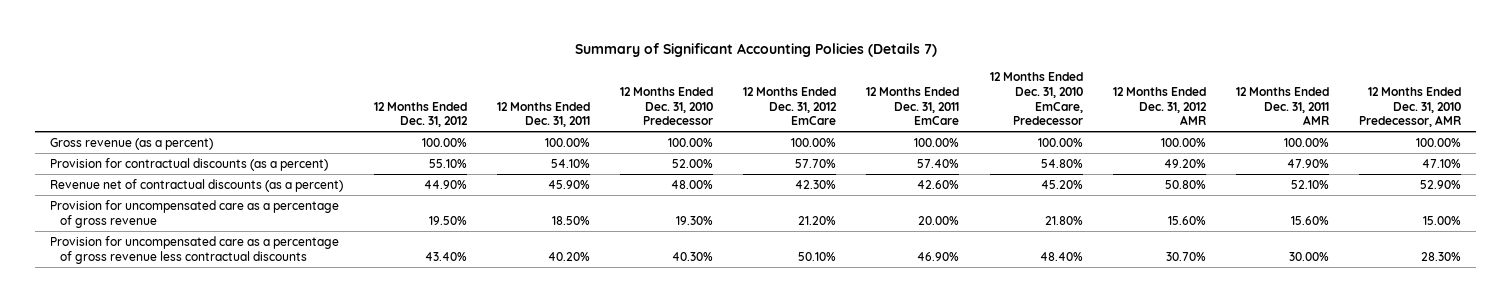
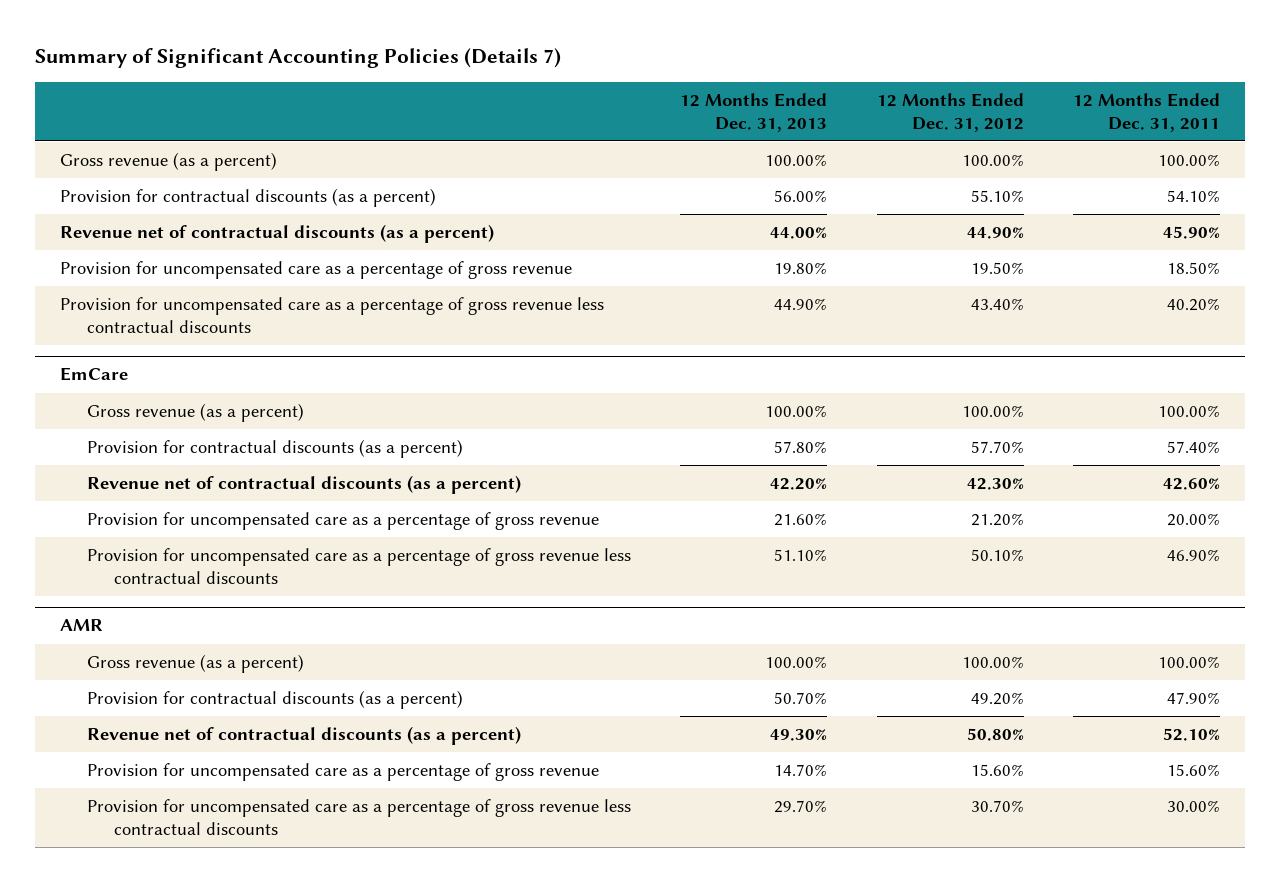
- | 12 Months Ended Dec. 31, 2012 | 12 Months Ended Dec. 31, 2011 | 12 Months Ended Dec. 31, 2010 Predecessor | 12 Months Ended Dec. 31, 2012 EmCare | 12 Months Ended Dec. 31, 2011 EmCare | 12 Months Ended Dec. 31, 2010 EmCare, Predecessor | 12 Months Ended Dec. 31, 2012 AMR | 12 Months Ended Dec. 31, 2011 AMR | 12 Months Ended Dec. 31, 2010 Predecessor, AMR
+ | 12 Months Ended Dec. 31, 2013 | 12 Months Ended Dec. 31, 2012 | 12 Months Ended Dec. 31, 2011
+ EmCare
+ Gross revenue (as a percent) | 100.00% | 100.00% | 100.00%
+ Provision for contractual discounts (as a percent) | 57.80% | 57.70% | 57.40%
+ Revenue net of contractual discounts (as a percent) | 42.20% | 42.30% | 42.60%
+ Provision for uncompensated care as a percentage of gross revenue | 21.60% | 21.20% | 20.00%
+ Provision for uncompensated care as a percentage of gross revenue less contractual discounts | 51.10% | 50.10% | 46.90%
+ AMR
+ Gross revenue (as a percent) | 100.00% | 100.00% | 100.00%
+ Provision for contractual discounts (as a percent) | 50.70% | 49.20% | 47.90%
+ Revenue net of contractual discounts (as a percent) | 49.30% | 50.80% | 52.10%
+ Provision for uncompensated care as a percentage of gross revenue | 14.70% | 15.60% | 15.60%
+ Provision for uncompensated care as a percentage of gross revenue less contractual discounts | 29.70% | 30.70% | 30.00%

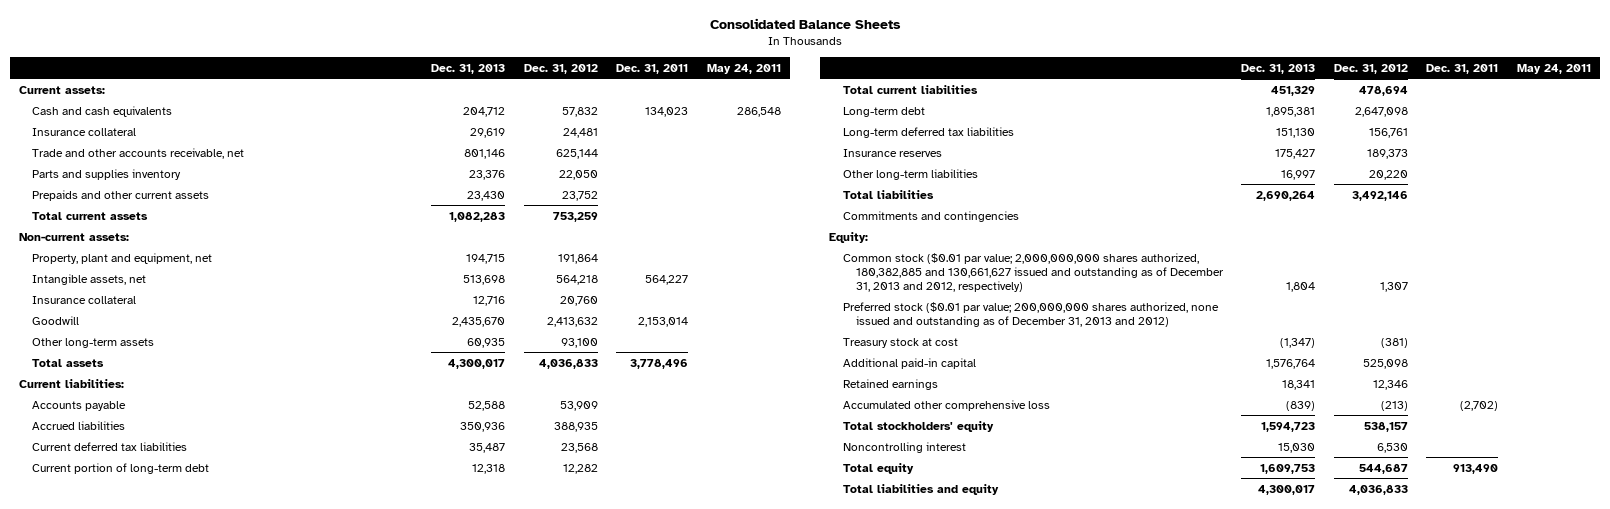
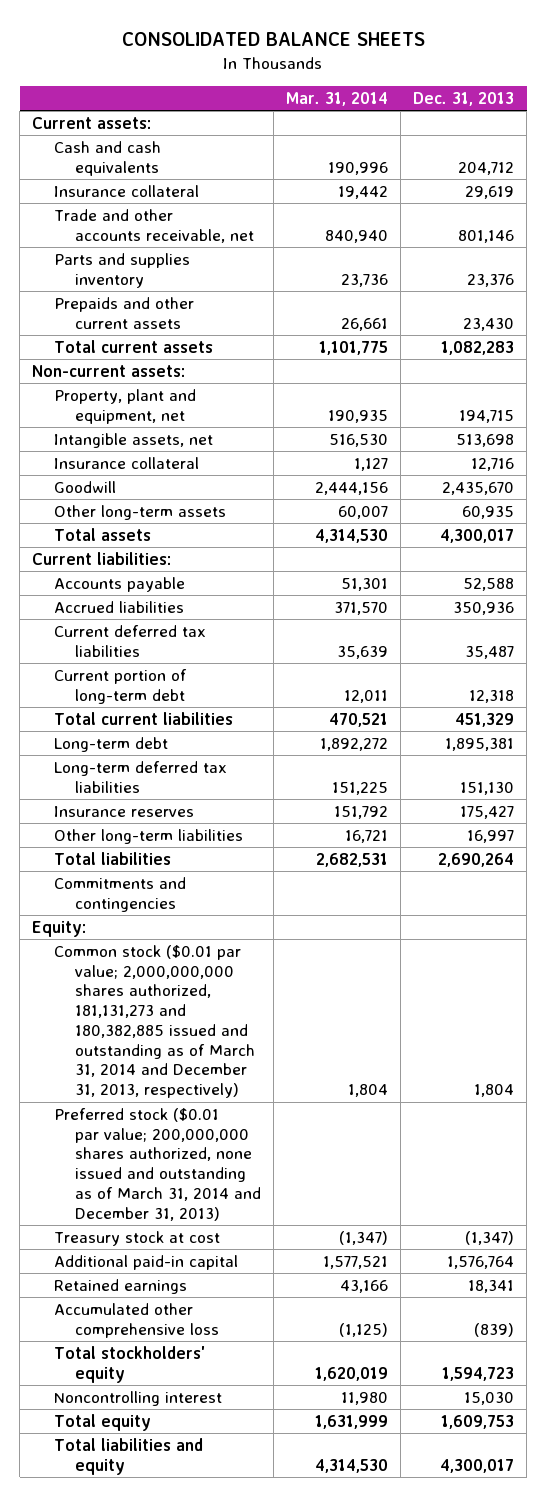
- Consolidated Balance Sheets
+ CONSOLIDATED BALANCE SHEETS
- | Dec. 31, 2013 | Dec. 31, 2012 | Dec. 31, 2011 | May 24, 2011
+ | Mar. 31, 2014 | Dec. 31, 2013
- Common stock ($0.01 par value; 2,000,000,000 shares authorized, 180,382,885 and 130,661,627 issued and outstanding as of December 31, 2013 and 2012, respectively) | 1,804 | 1,307 | |
- Preferred stock ($0.01 par value; 200,000,000 shares authorized, none issued and outstanding as of December 31, 2013 and 2012)
+ Common stock ($0.01 par value; 2,000,000,000 shares authorized, 181,131,273 and 180,382,885 issued and outstanding as of March 31, 2014 and December 31, 2013, respectively) | 1,804 | 1,804
+ Preferred stock ($0.01 par value; 200,000,000 shares authorized, none issued and outstanding as of March 31, 2014 and December 31, 2013)

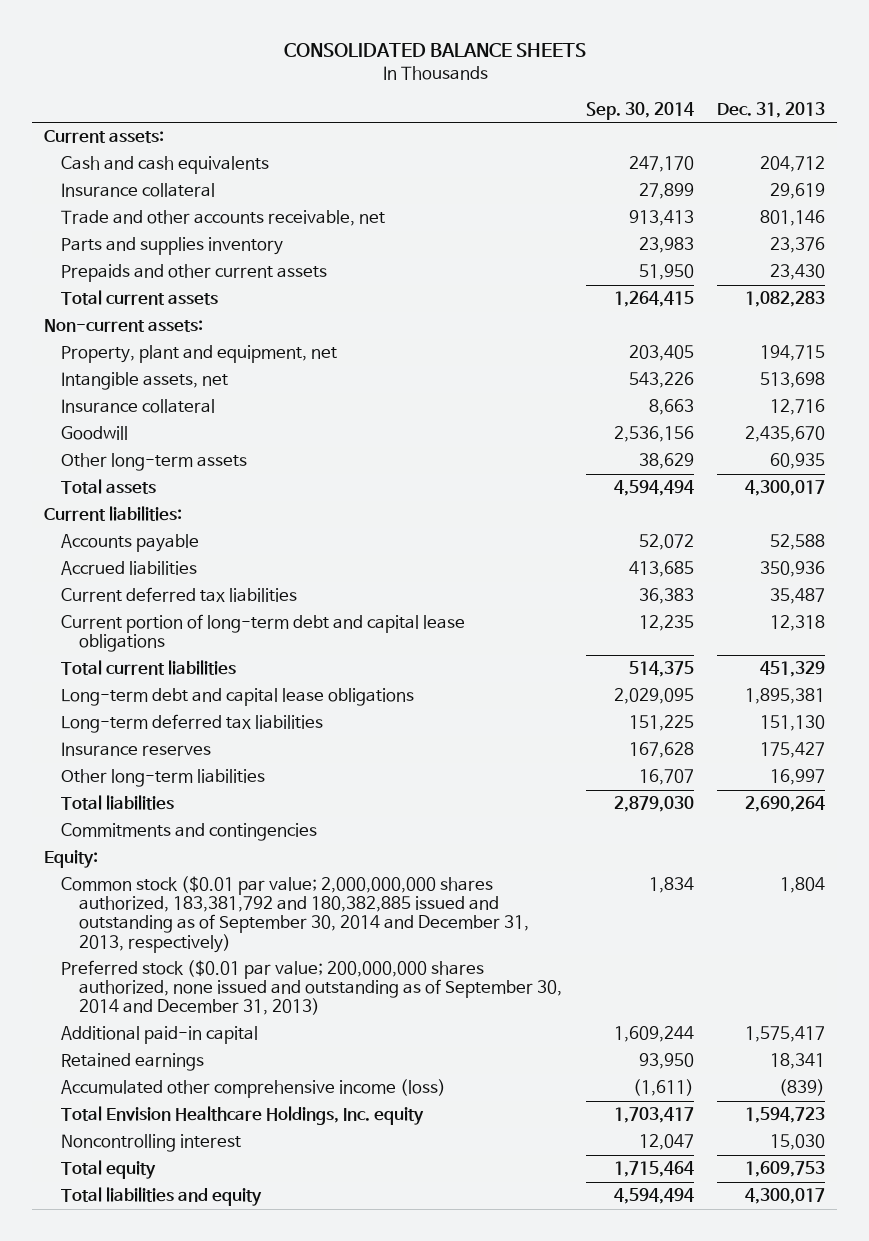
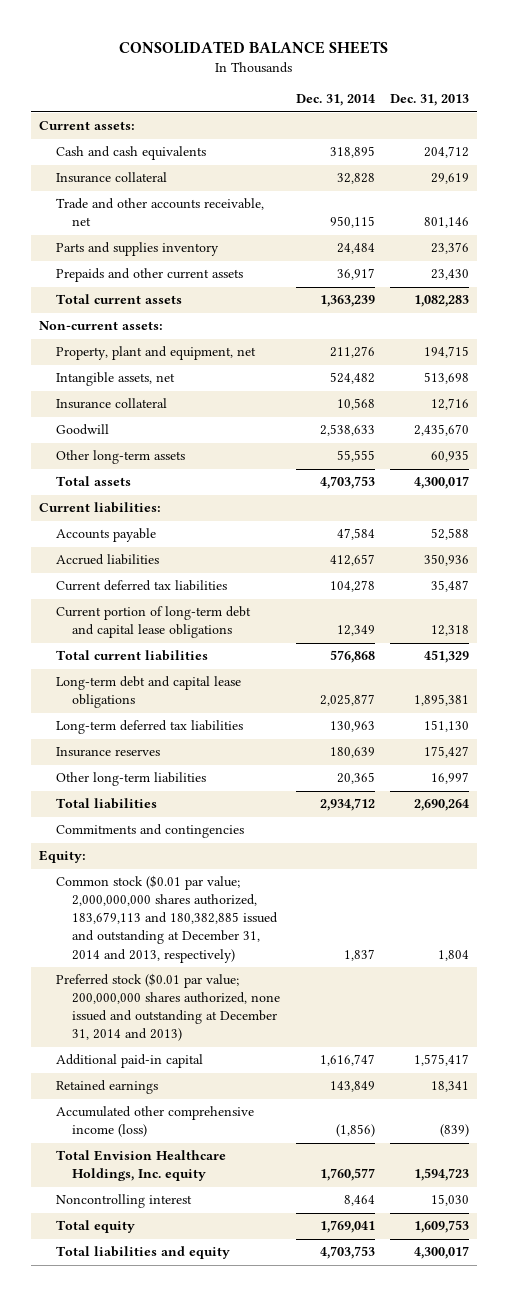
- | Sep. 30, 2014 | Dec. 31, 2013
+ | Dec. 31, 2014 | Dec. 31, 2013
- Common stock ($0.01 par value; 2,000,000,000 shares authorized, 183,381,792 and 180,382,885 issued and outstanding as of September 30, 2014 and December 31, 2013, respectively) | 1,834 | 1,804
- Preferred stock ($0.01 par value; 200,000,000 shares authorized, none issued and outstanding as of September 30, 2014 and December 31, 2013)
+ Common stock ($0.01 par value; 2,000,000,000 shares authorized, 183,679,113 and 180,382,885 issued and outstanding at December 31, 2014 and 2013, respectively) | 1,837 | 1,804
+ Preferred stock ($0.01 par value; 200,000,000 shares authorized, none issued and outstanding at December 31, 2014 and 2013)

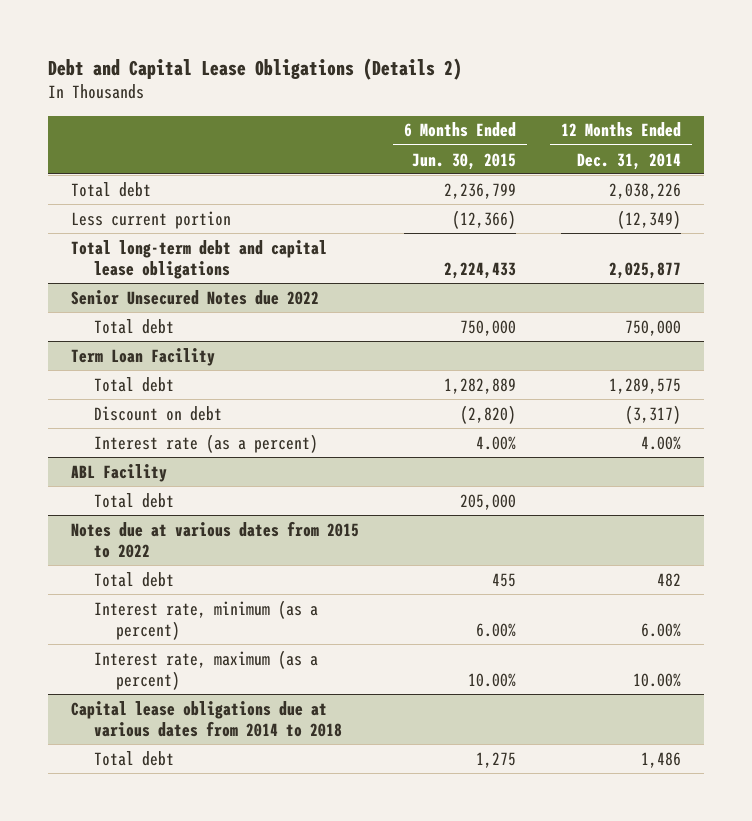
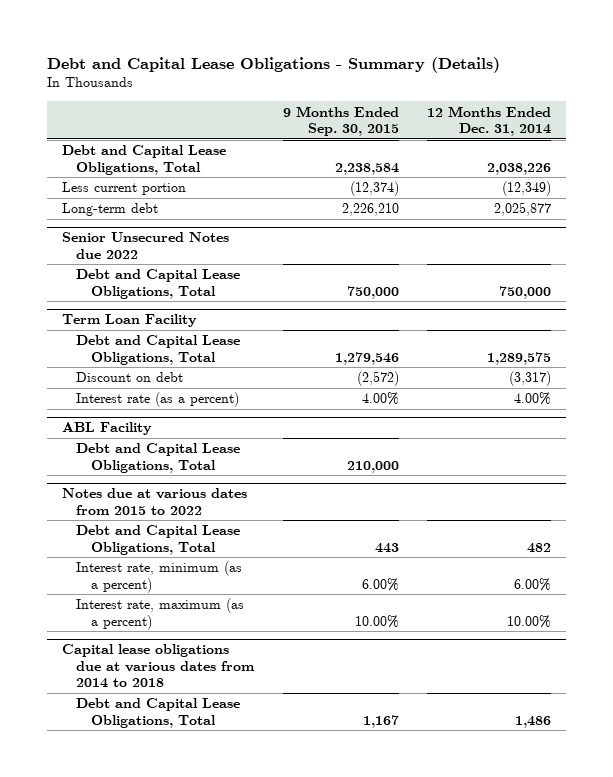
- Debt and Capital Lease Obligations (Details 2)
+ Debt and Capital Lease Obligations - Summary (Details)
- | 6 Months Ended Jun. 30, 2015 | 12 Months Ended Dec. 31, 2014
+ | 9 Months Ended Sep. 30, 2015 | 12 Months Ended Dec. 31, 2014
- Total debt | 2,236,799 | 2,038,226
+ Debt and Capital Lease Obligations, Total | 2,238,584 | 2,038,226
- Total long-term debt and capital lease obligations | 2,224,433 | 2,025,877
+ Long-term debt | 2,226,210 | 2,025,877
@ Senior Unsecured Notes due 2022
- Total debt | 750,000 | 750,000
+ Debt and Capital Lease Obligations, Total | 750,000 | 750,000
@ Term Loan Facility
- Total debt | 1,282,889 | 1,289,575
+ Debt and Capital Lease Obligations, Total | 1,279,546 | 1,289,575
@ ABL Facility
- Total debt | 205,000 |
+ Debt and Capital Lease Obligations, Total | 210,000 |
@ Notes due at various dates from 2015 to 2022
- Total debt | 455 | 482
+ Debt and Capital Lease Obligations, Total | 443 | 482
@ Capital lease obligations due at various dates from 2014 to 2018
- Total debt | 1,275 | 1,486
+ Debt and Capital Lease Obligations, Total | 1,167 | 1,486

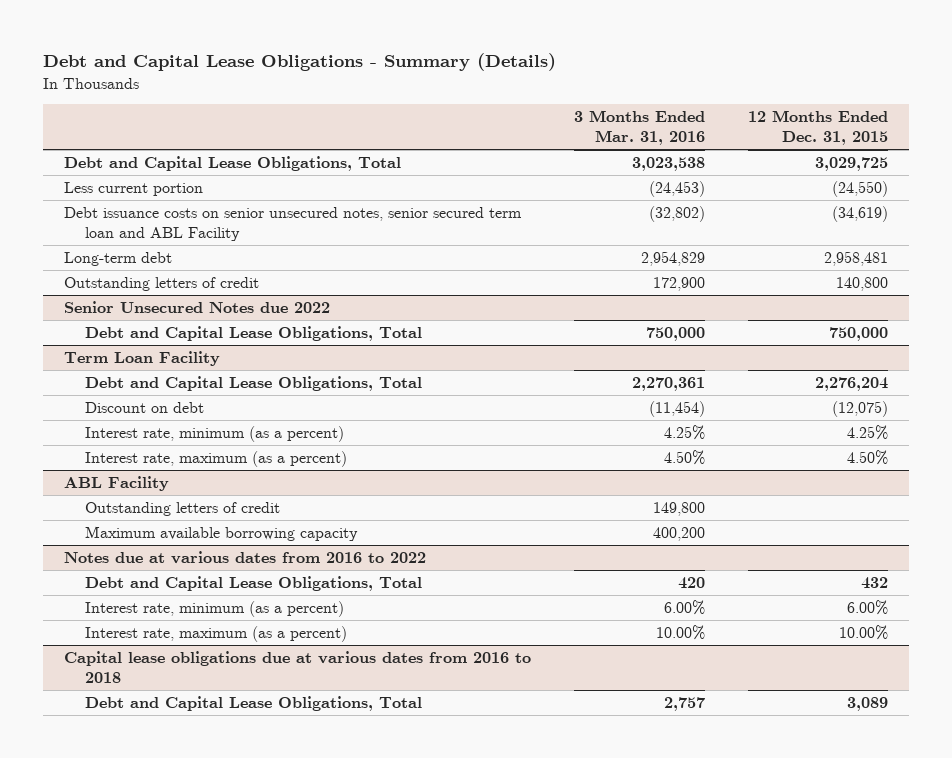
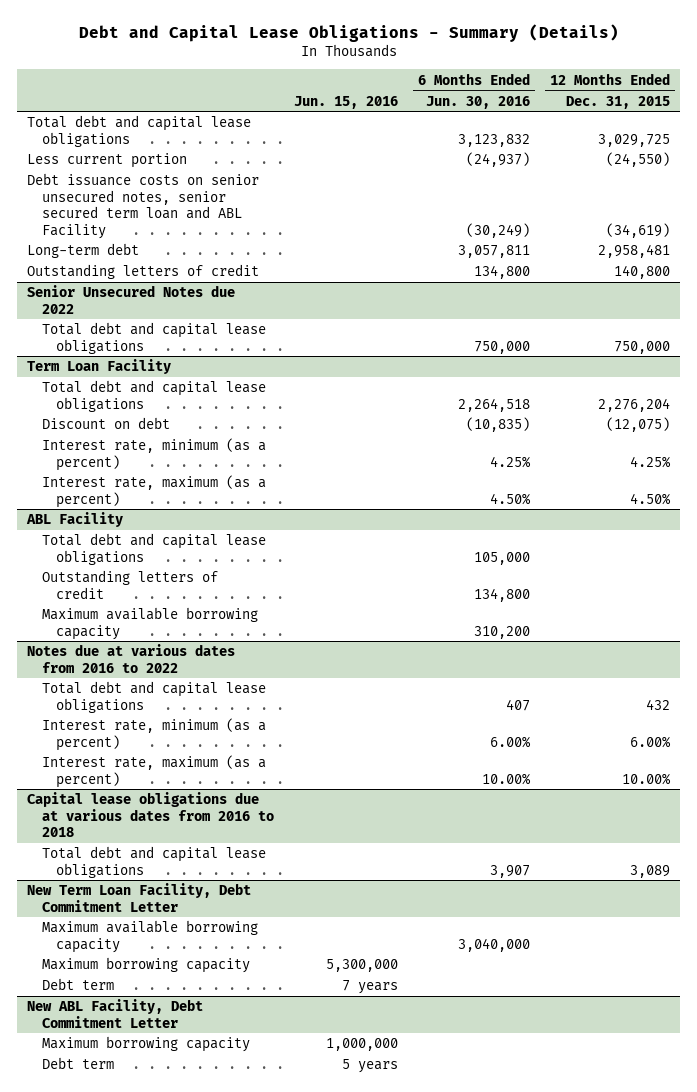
- | 3 Months Ended Mar. 31, 2016 | 12 Months Ended Dec. 31, 2015
+ | Jun. 15, 2016 | 6 Months Ended Jun. 30, 2016 | 12 Months Ended Dec. 31, 2015
- Debt and Capital Lease Obligations, Total | 3,023,538 | 3,029,725
+ Total debt and capital lease obligations | | 3,123,832 | 3,029,725
@ Senior Unsecured Notes due 2022
- Debt and Capital Lease Obligations, Total | 750,000 | 750,000
+ Total debt and capital lease obligations | | 750,000 | 750,000
@ Term Loan Facility
- Debt and Capital Lease Obligations, Total | 2,270,361 | 2,276,204
+ Total debt and capital lease obligations | | 2,264,518 | 2,276,204
@ ABL Facility
+ Total debt and capital lease obligations | | 105,000 |
@ Notes due at various dates from 2016 to 2022
- Debt and Capital Lease Obligations, Total | 420 | 432
+ Total debt and capital lease obligations | | 407 | 432
@ Capital lease obligations due at various dates from 2016 to 2018
- Debt and Capital Lease Obligations, Total | 2,757 | 3,089
+ Total debt and capital lease obligations | | 3,907 | 3,089
+ New Term Loan Facility, Debt Commitment Letter
+ Maximum available borrowing capacity | | 3,040,000 |
+ Maximum borrowing capacity | 5,300,000 | |
+ Debt term | 7 years | |
+ New ABL Facility, Debt Commitment Letter
+ Maximum borrowing capacity | 1,000,000 | |
+ Debt term | 5 years | |

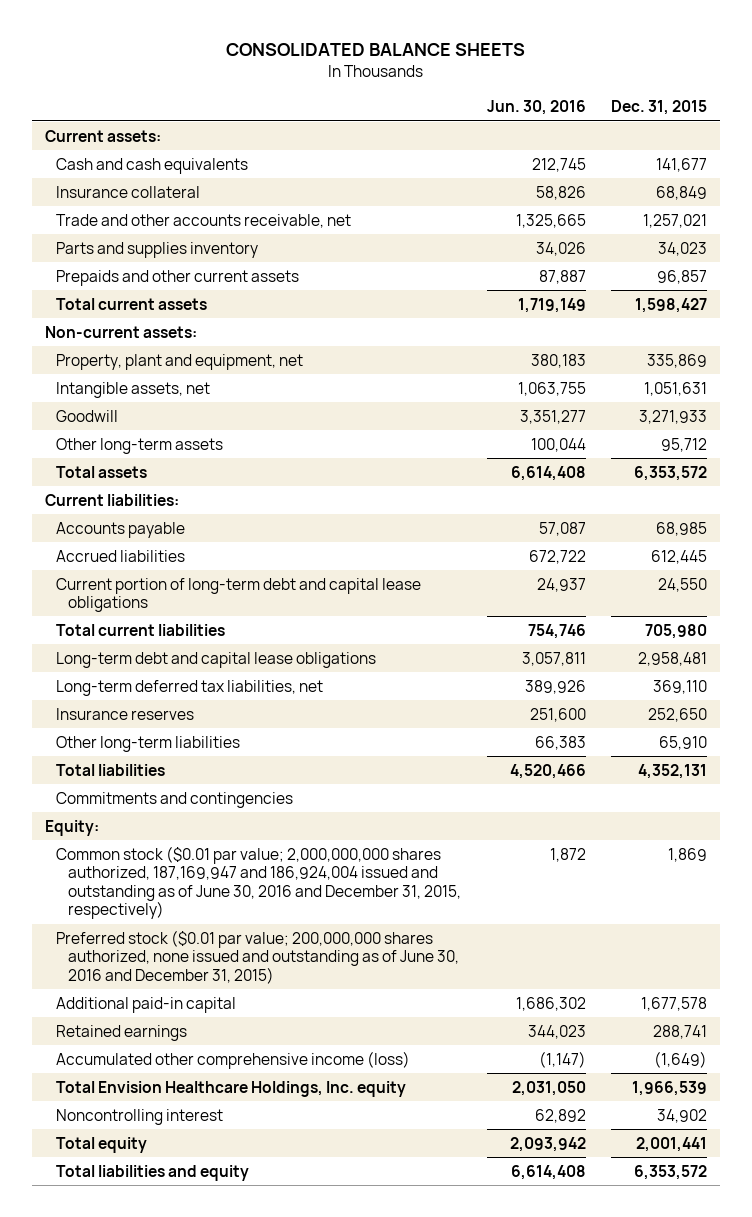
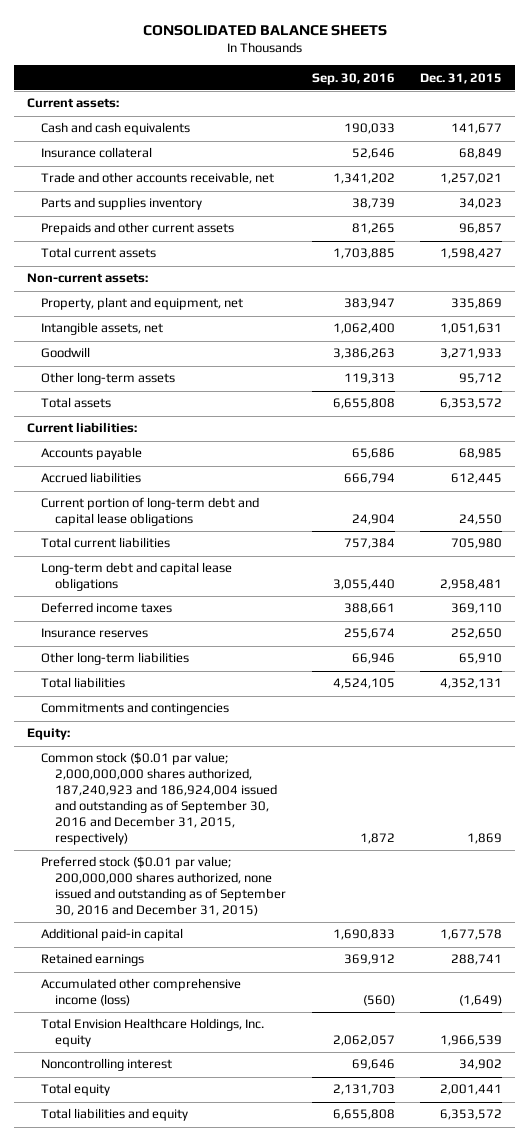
- | Jun. 30, 2016 | Dec. 31, 2015
+ | Sep. 30, 2016 | Dec. 31, 2015
- Long-term deferred tax liabilities, net | 389,926 | 369,110
+ Deferred income taxes | 388,661 | 369,110
- Common stock ($0.01 par value; 2,000,000,000 shares authorized, 187,169,947 and 186,924,004 issued and outstanding as of June 30, 2016 and December 31, 2015, respectively) | 1,872 | 1,869
- Preferred stock ($0.01 par value; 200,000,000 shares authorized, none issued and outstanding as of June 30, 2016 and December 31, 2015)
+ Common stock ($0.01 par value; 2,000,000,000 shares authorized, 187,240,923 and 186,924,004 issued and outstanding as of September 30, 2016 and December 31, 2015, respectively) | 1,872 | 1,869
+ Preferred stock ($0.01 par value; 200,000,000 shares authorized, none issued and outstanding as of September 30, 2016 and December 31, 2015)

